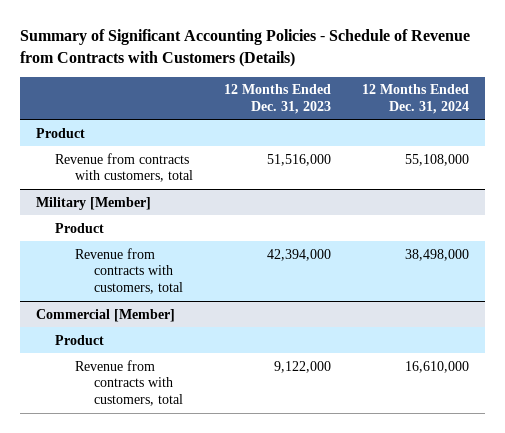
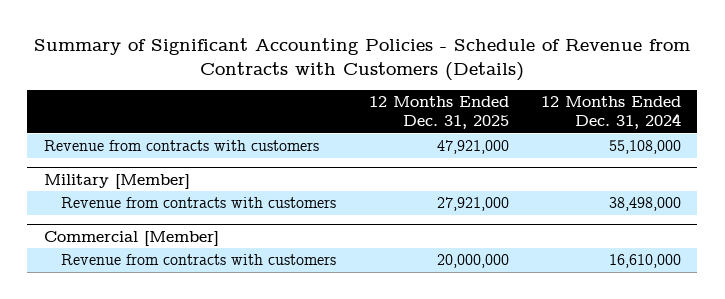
- | 12 Months Ended Dec. 31, 2023 | 12 Months Ended Dec. 31, 2024
+ | 12 Months Ended Dec. 31, 2025 | 12 Months Ended Dec. 31, 2024
- Product
- Revenue from contracts with customers, total | 51,516,000 | 55,108,000
+ Revenue from contracts with customers | 47,921,000 | 55,108,000
@ Military [Member]
- Product
- Revenue from contracts with customers, total | 42,394,000 | 38,498,000
+ Revenue from contracts with customers | 27,921,000 | 38,498,000
@ Commercial [Member]
- Product
- Revenue from contracts with customers, total | 9,122,000 | 16,610,000
+ Revenue from contracts with customers | 20,000,000 | 16,610,000

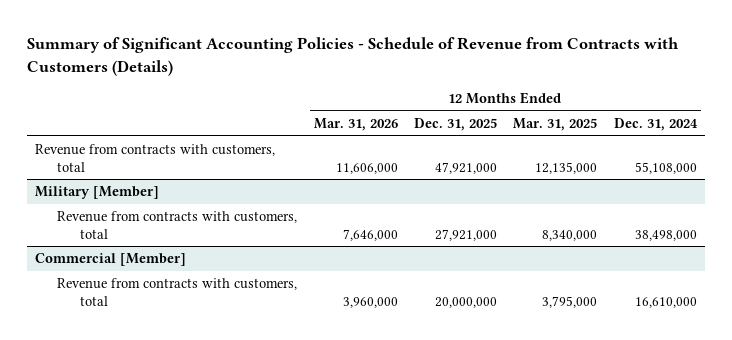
- | 12 Months Ended Dec. 31, 2025 | 12 Months Ended Dec. 31, 2024
+ | 12 Months Ended Mar. 31, 2026 | 12 Months Ended Dec. 31, 2025 | 12 Months Ended Mar. 31, 2025 | 12 Months Ended Dec. 31, 2024
- Revenue from contracts with customers | 47,921,000 | 55,108,000
+ Revenue from contracts with customers, total | 11,606,000 | 47,921,000 | 12,135,000 | 55,108,000
@ Military [Member]
- Revenue from contracts with customers | 27,921,000 | 38,498,000
+ Revenue from contracts with customers, total | 7,646,000 | 27,921,000 | 8,340,000 | 38,498,000
@ Commercial [Member]
- Revenue from contracts with customers | 20,000,000 | 16,610,000
+ Revenue from contracts with customers, total | 3,960,000 | 20,000,000 | 3,795,000 | 16,610,000

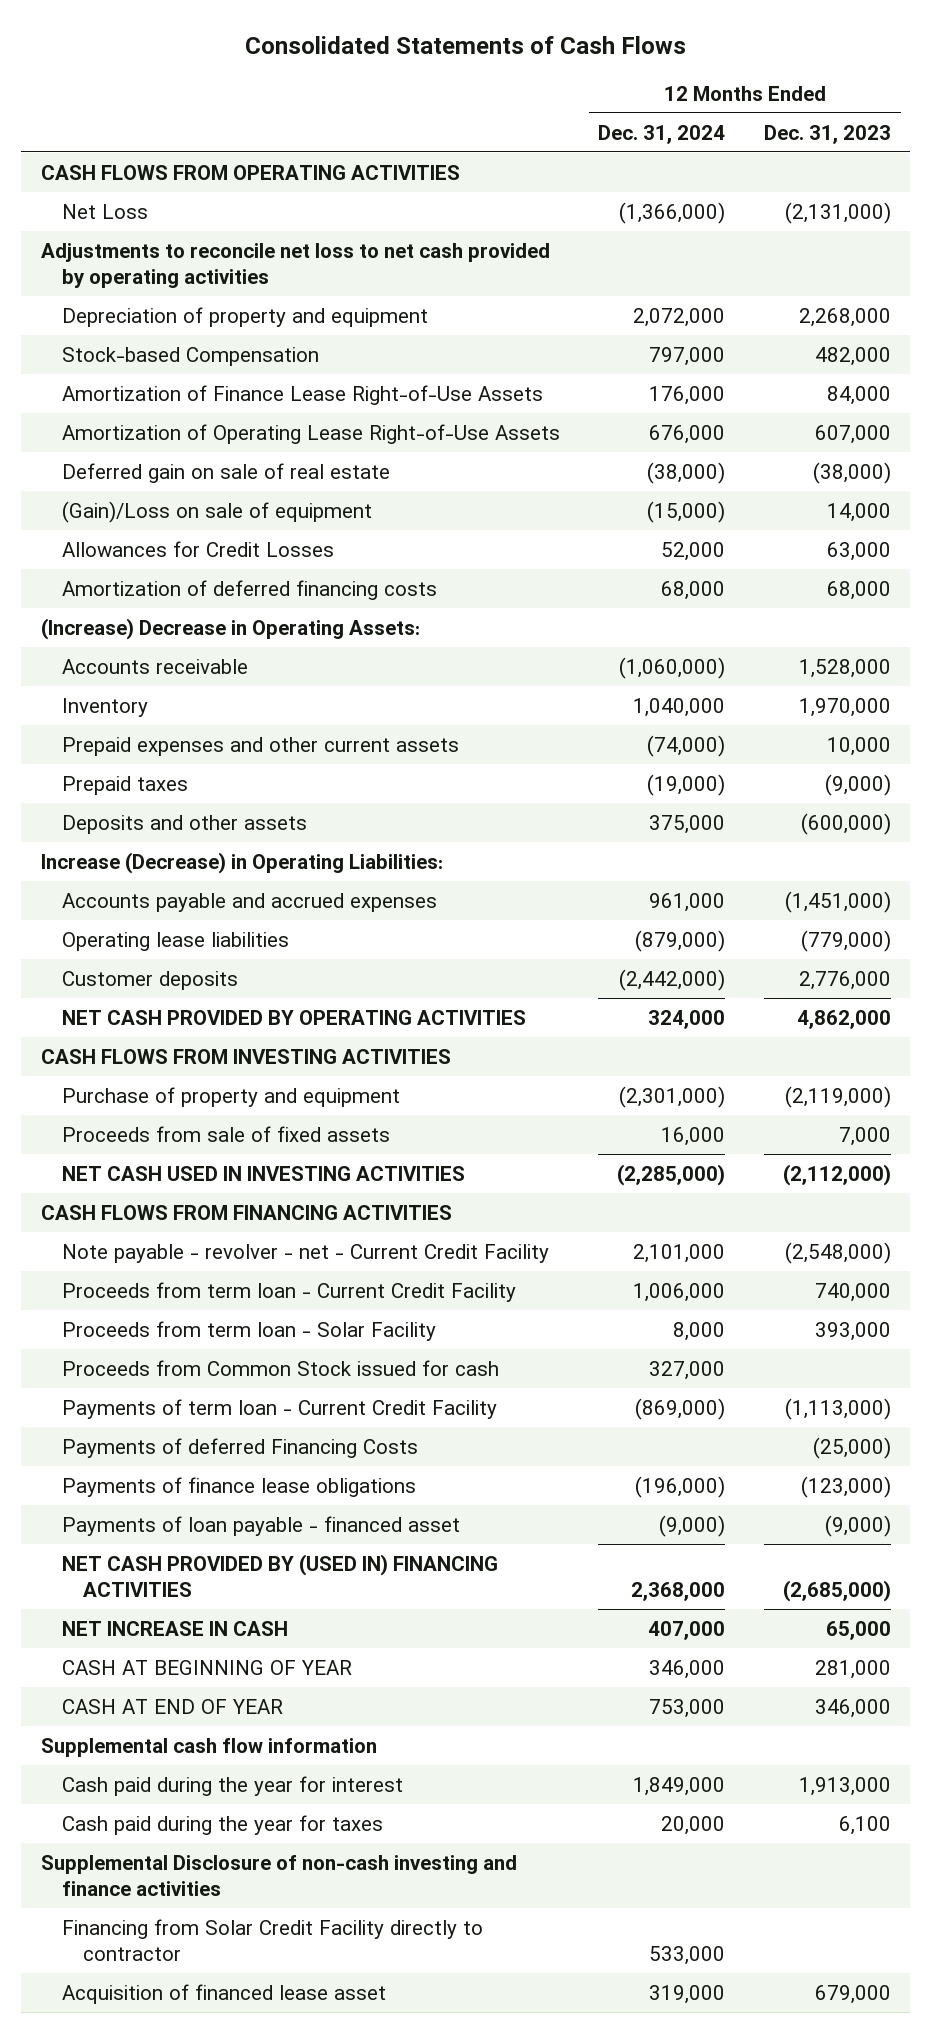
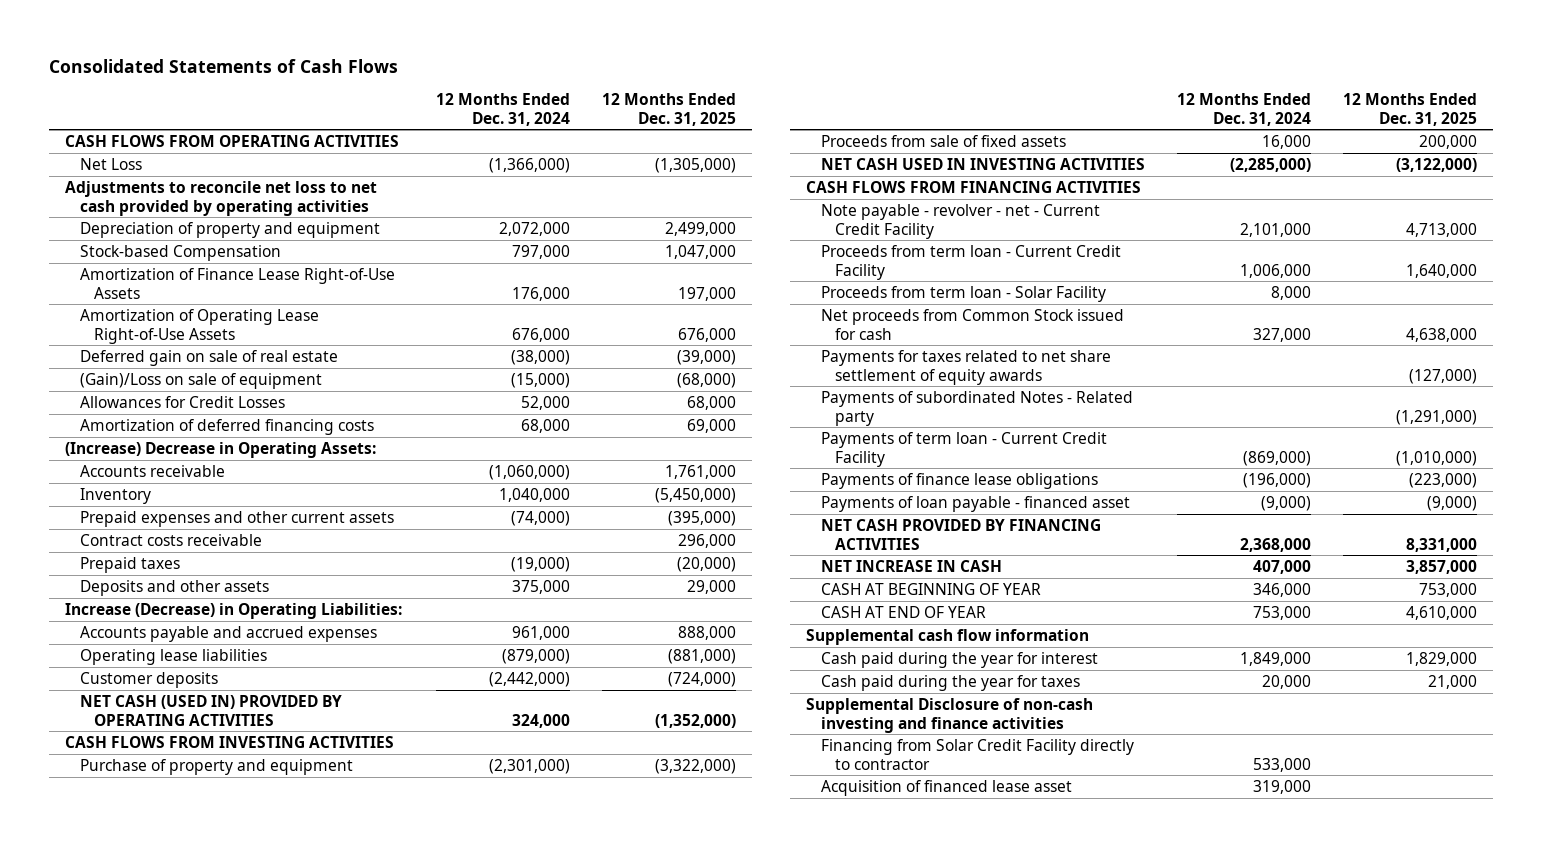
- | 12 Months Ended Dec. 31, 2024 | 12 Months Ended Dec. 31, 2023
+ | 12 Months Ended Dec. 31, 2024 | 12 Months Ended Dec. 31, 2025
+ Contract costs receivable | | 296,000
- NET CASH PROVIDED BY OPERATING ACTIVITIES | 324,000 | 4,862,000
+ NET CASH (USED IN) PROVIDED BY OPERATING ACTIVITIES | 324,000 | (1,352,000)
- Proceeds from Common Stock issued for cash | 327,000 |
+ Net proceeds from Common Stock issued for cash | 327,000 | 4,638,000
+ Payments for taxes related to net share settlement of equity awards | | (127,000)
+ Payments of subordinated Notes - Related party | | (1,291,000)
- Payments of deferred Financing Costs | | (25,000)
- NET CASH PROVIDED BY (USED IN) FINANCING ACTIVITIES | 2,368,000 | (2,685,000)
+ NET CASH PROVIDED BY FINANCING ACTIVITIES | 2,368,000 | 8,331,000

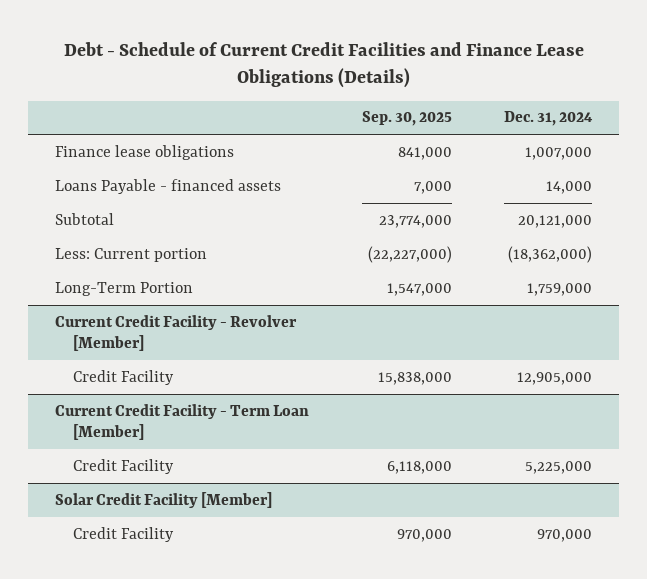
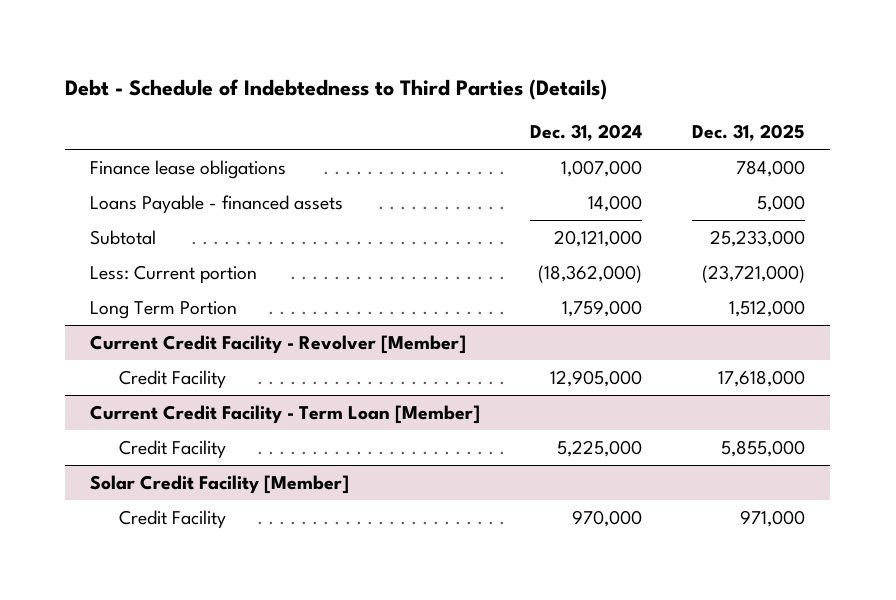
- Debt - Schedule of Current Credit Facilities and Finance Lease Obligations (Details)
+ Debt - Schedule of Indebtedness to Third Parties (Details)
- | Sep. 30, 2025 | Dec. 31, 2024
+ | Dec. 31, 2024 | Dec. 31, 2025
- Long-Term Portion | 1,547,000 | 1,759,000
+ Long Term Portion | 1,759,000 | 1,512,000

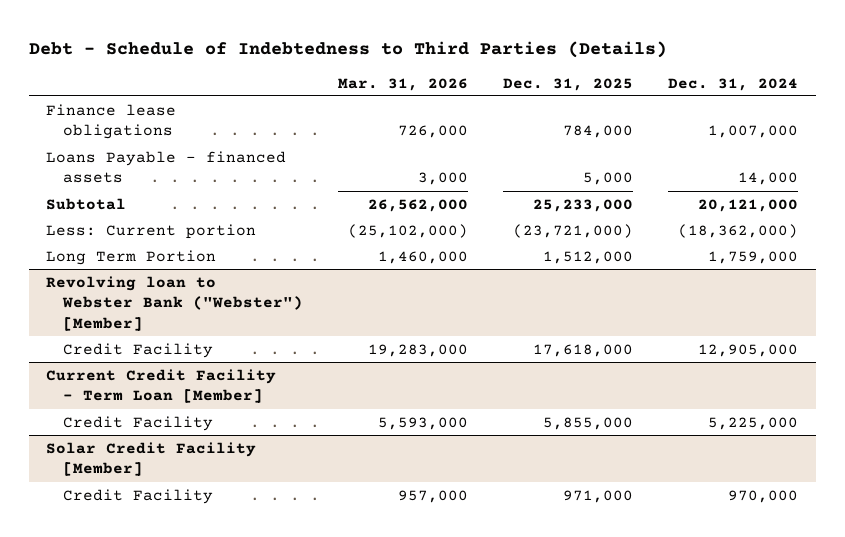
- | Dec. 31, 2024 | Dec. 31, 2025
+ | Mar. 31, 2026 | Dec. 31, 2025 | Dec. 31, 2024
- Current Credit Facility - Revolver [Member]
+ Revolving loan to Webster Bank ("Webster") [Member]

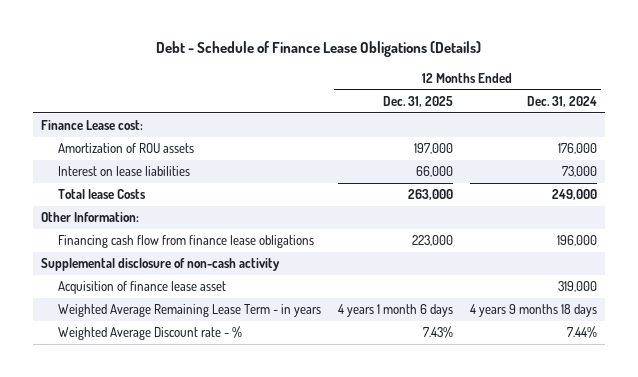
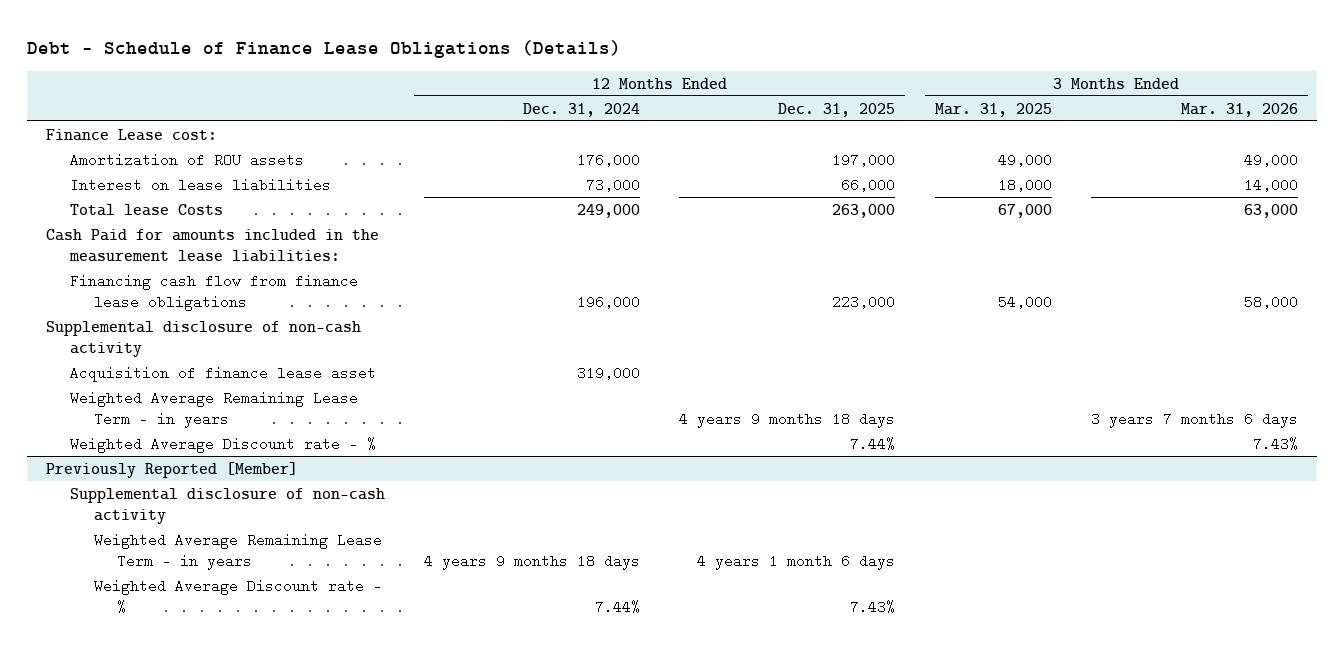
- | 12 Months Ended Dec. 31, 2025 | 12 Months Ended Dec. 31, 2024
+ | 12 Months Ended Dec. 31, 2024 | 12 Months Ended Dec. 31, 2025 | 3 Months Ended Mar. 31, 2025 | 3 Months Ended Mar. 31, 2026
- Other Information:
+ Cash Paid for amounts included in the measurement lease liabilities:
+ Weighted Average Remaining Lease Term - in years | | 4 years 9 months 18 days | | 3 years 7 months 6 days
+ Weighted Average Discount rate - % | | 7.44% | | 7.43%
+ Previously Reported [Member]
+ Supplemental disclosure of non-cash activity

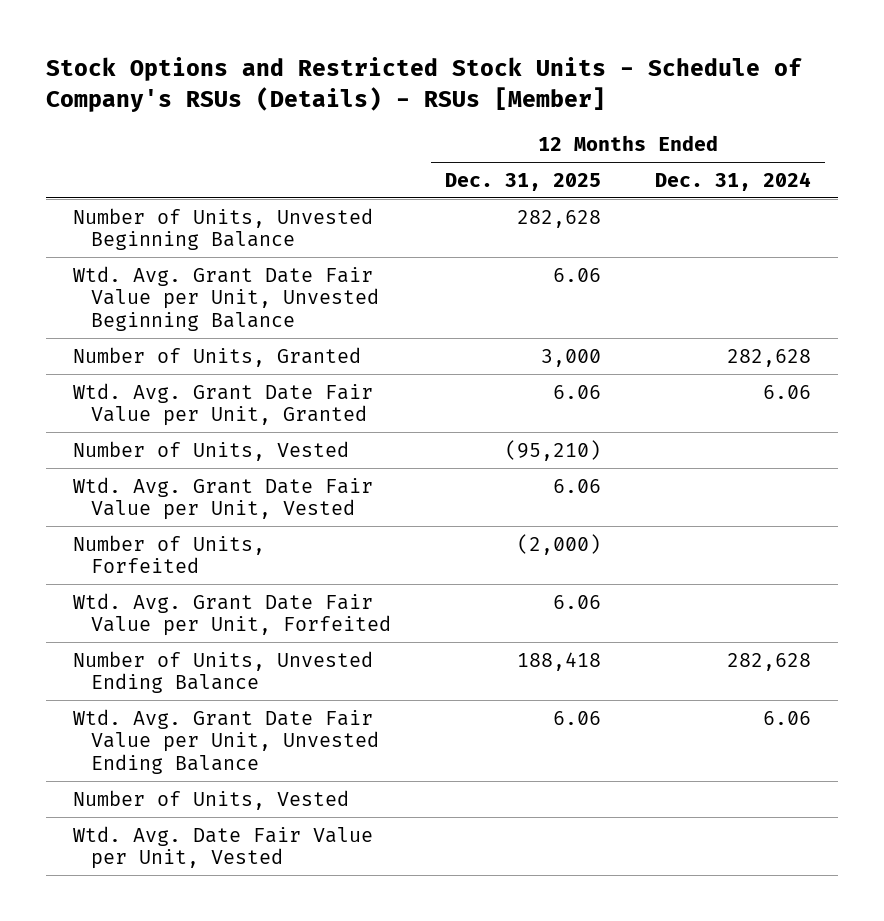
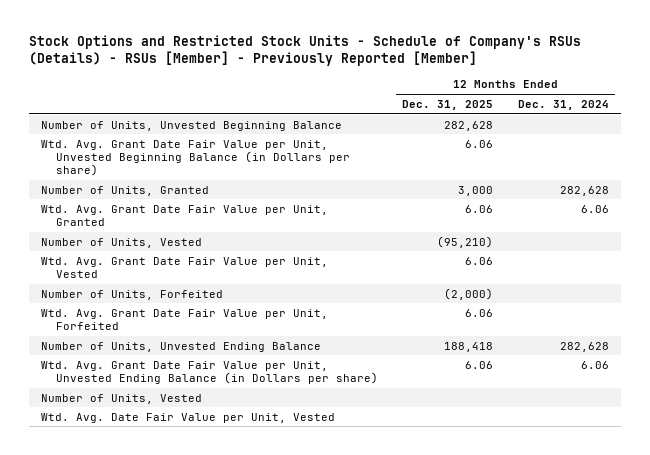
- Stock Options and Restricted Stock Units - Schedule of Company's RSUs (Details) - RSUs [Member]
+ Stock Options and Restricted Stock Units - Schedule of Company's RSUs (Details) - RSUs [Member] - Previously Reported [Member]
- Wtd. Avg. Grant Date Fair Value per Unit, Unvested Beginning Balance | 6.06 |
+ Wtd. Avg. Grant Date Fair Value per Unit, Unvested Beginning Balance (in Dollars per share) | 6.06 |
- Wtd. Avg. Grant Date Fair Value per Unit, Unvested Ending Balance | 6.06 | 6.06
+ Wtd. Avg. Grant Date Fair Value per Unit, Unvested Ending Balance (in Dollars per share) | 6.06 | 6.06

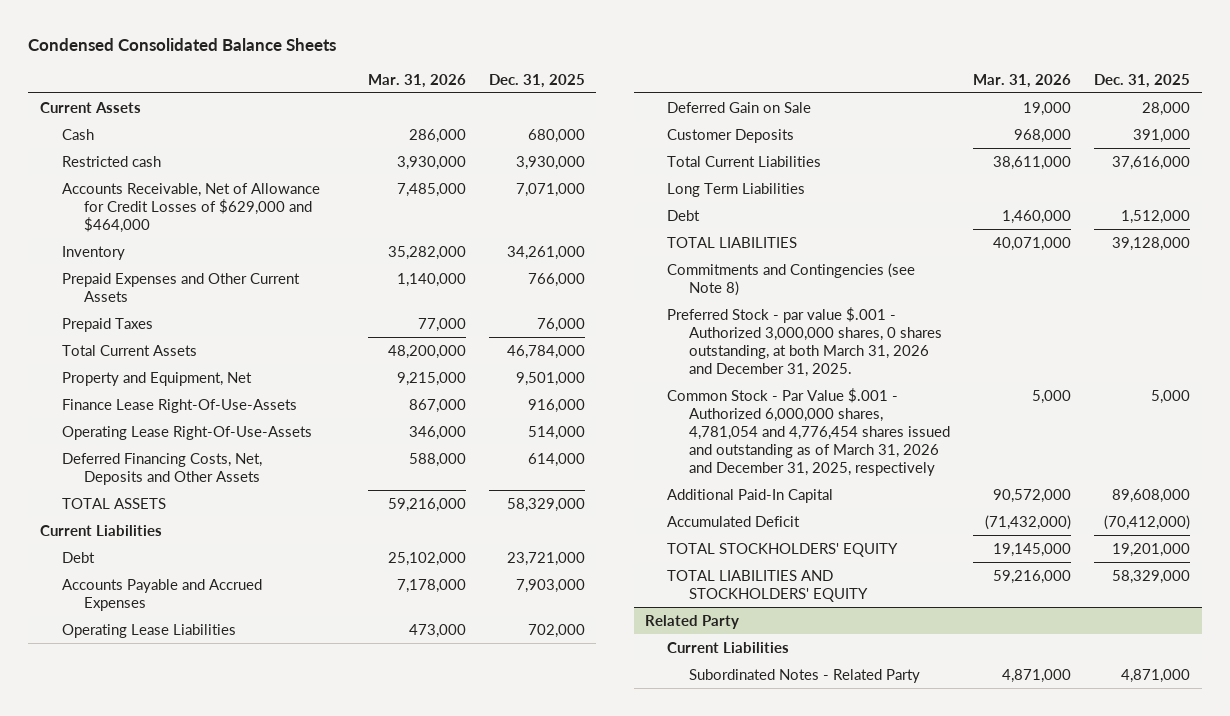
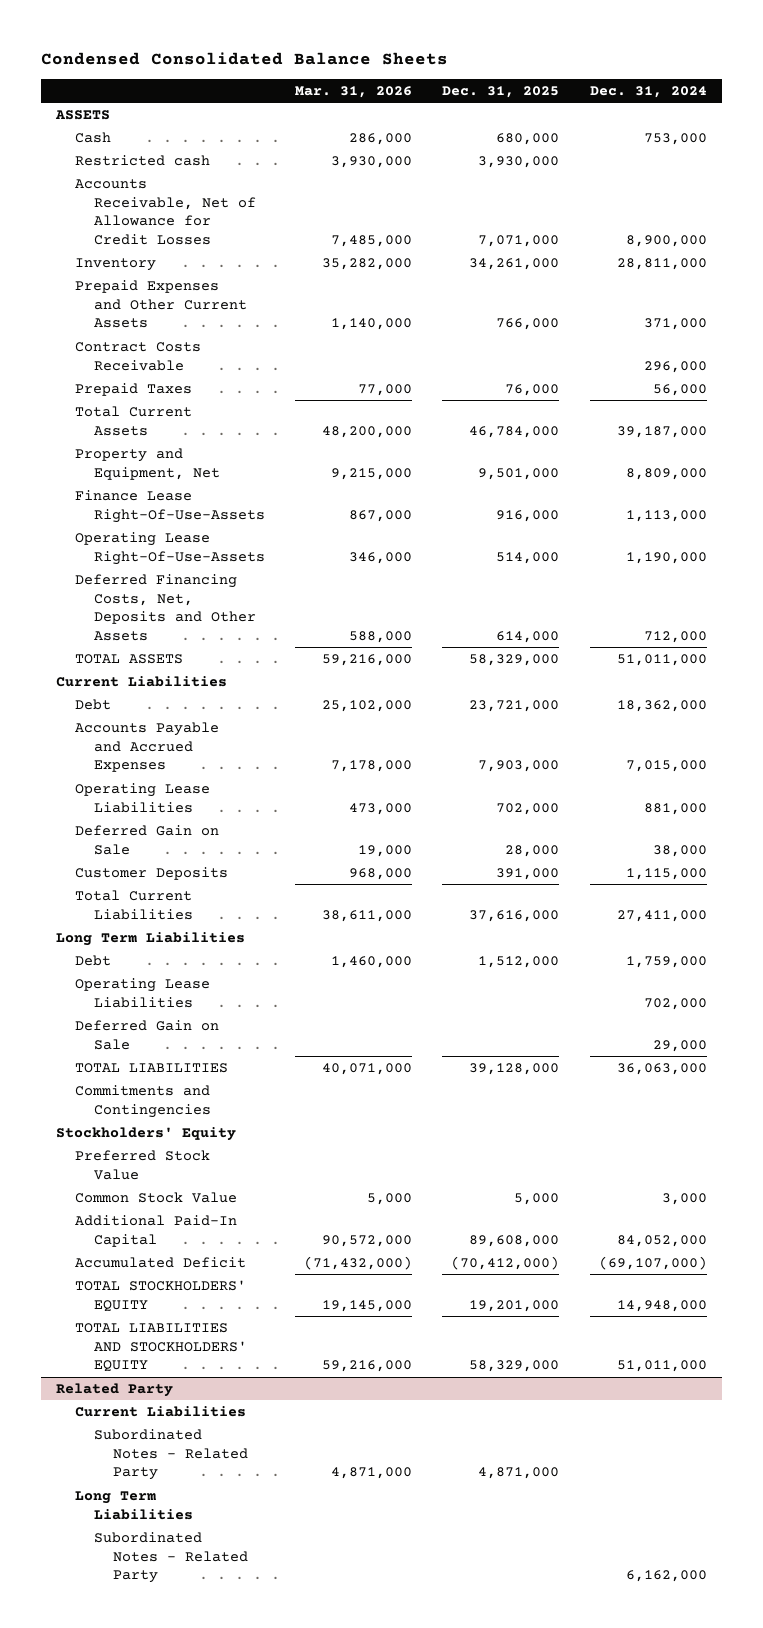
- | Mar. 31, 2026 | Dec. 31, 2025
+ | Mar. 31, 2026 | Dec. 31, 2025 | Dec. 31, 2024
- Current Assets
+ ASSETS
- Accounts Receivable, Net of Allowance for Credit Losses of $629,000 and $464,000 | 7,485,000 | 7,071,000
+ Accounts Receivable, Net of Allowance for Credit Losses | 7,485,000 | 7,071,000 | 8,900,000
+ Contract Costs Receivable | | | 296,000
+ Operating Lease Liabilities | | | 702,000
+ Deferred Gain on Sale | | | 29,000
- Commitments and Contingencies (see Note 8)
- Preferred Stock - par value $.001 - Authorized 3,000,000 shares, 0 shares outstanding, at both March 31, 2026 and December 31, 2025.
- Common Stock - Par Value $.001 - Authorized 6,000,000 shares, 4,781,054 and 4,776,454 shares issued and outstanding as of March 31, 2026 and December 31, 2025, respectively | 5,000 | 5,000
+ Commitments and Contingencies
+ Stockholders' Equity
+ Preferred Stock Value
+ Common Stock Value | 5,000 | 5,000 | 3,000
@ Related Party
+ Long Term Liabilities
+ Subordinated Notes - Related Party | | | 6,162,000

